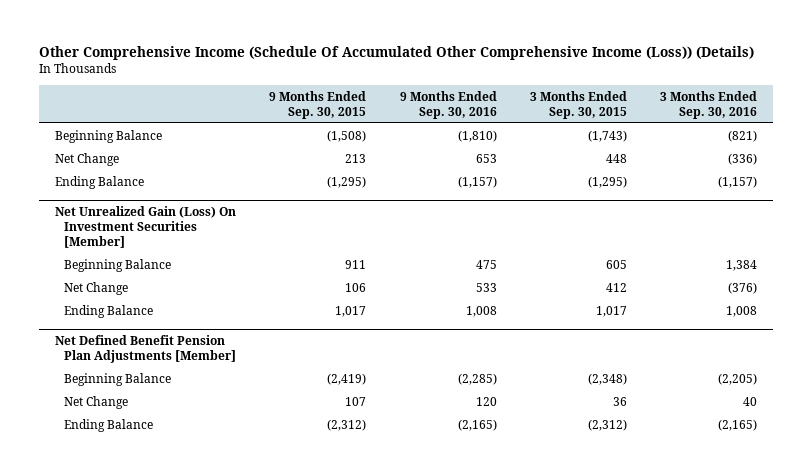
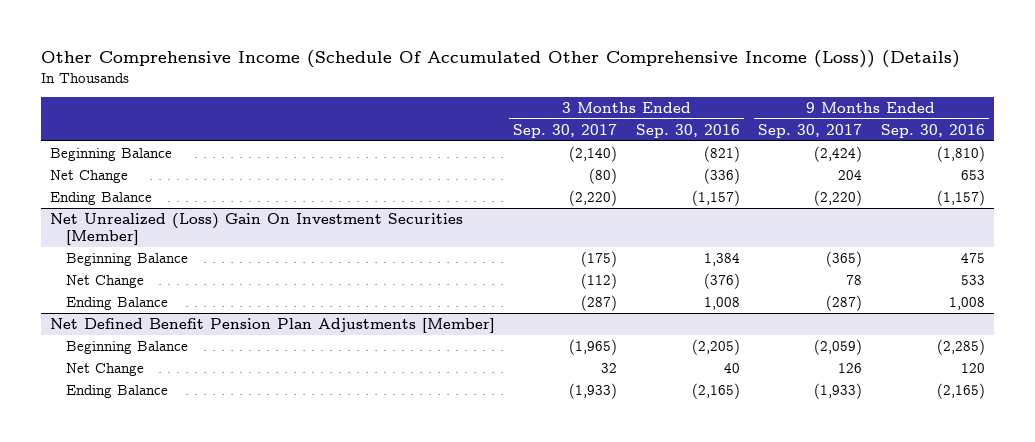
- | 9 Months Ended Sep. 30, 2015 | 9 Months Ended Sep. 30, 2016 | 3 Months Ended Sep. 30, 2015 | 3 Months Ended Sep. 30, 2016
+ | 3 Months Ended Sep. 30, 2017 | 3 Months Ended Sep. 30, 2016 | 9 Months Ended Sep. 30, 2017 | 9 Months Ended Sep. 30, 2016
- Net Unrealized Gain (Loss) On Investment Securities [Member]
+ Net Unrealized (Loss) Gain On Investment Securities [Member]

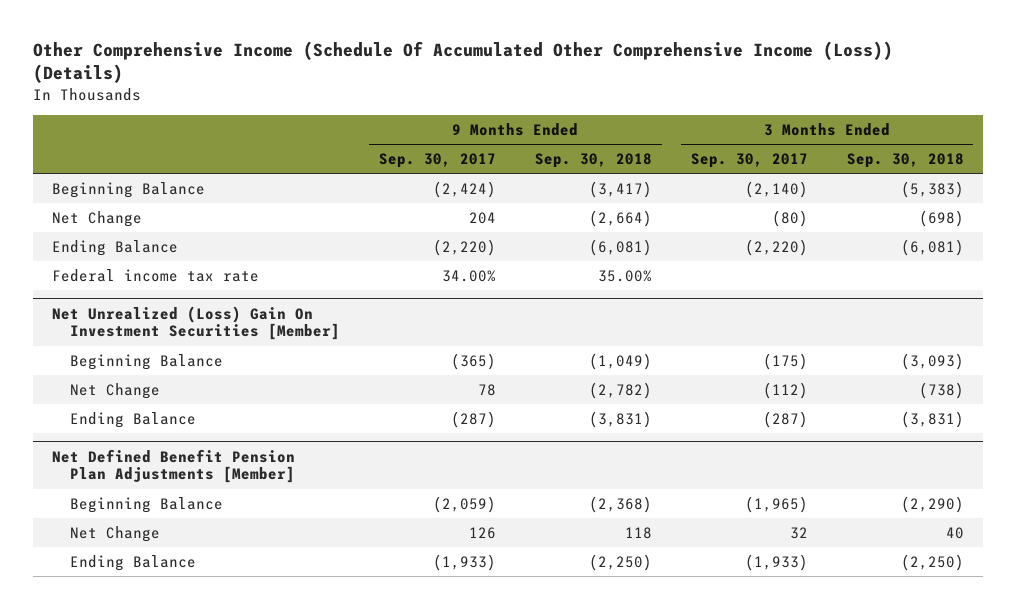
- | 3 Months Ended Sep. 30, 2017 | 3 Months Ended Sep. 30, 2016 | 9 Months Ended Sep. 30, 2017 | 9 Months Ended Sep. 30, 2016
+ | 9 Months Ended Sep. 30, 2017 | 9 Months Ended Sep. 30, 2018 | 3 Months Ended Sep. 30, 2017 | 3 Months Ended Sep. 30, 2018
+ Federal income tax rate | 34.00% | 35.00% | |

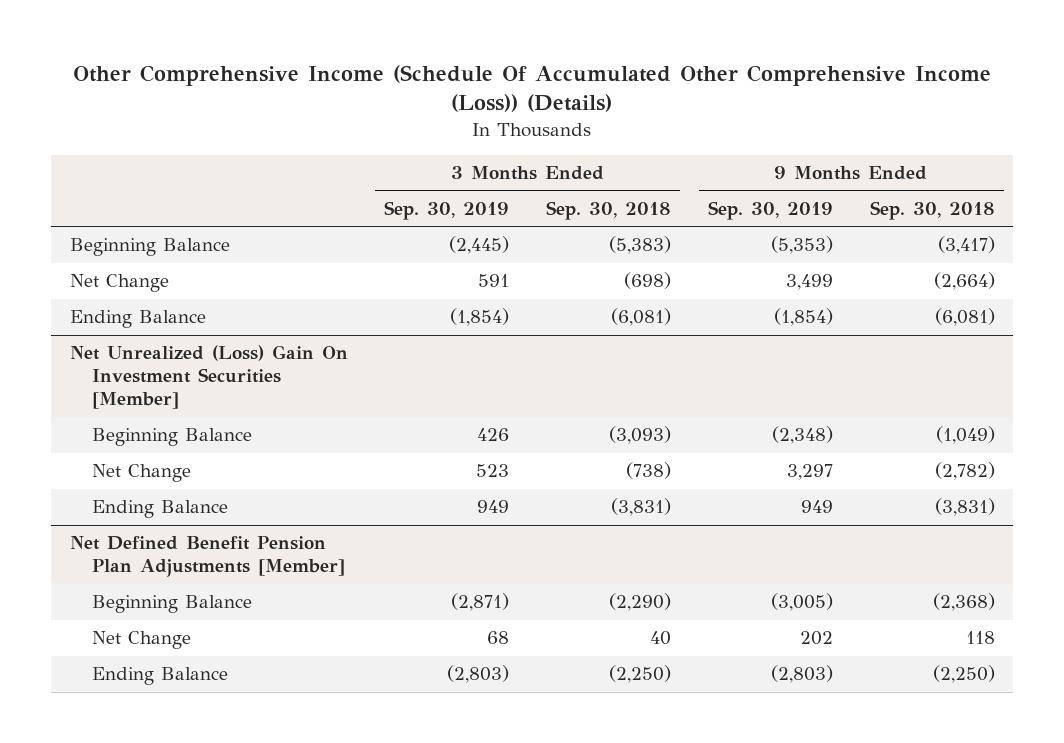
- | 9 Months Ended Sep. 30, 2017 | 9 Months Ended Sep. 30, 2018 | 3 Months Ended Sep. 30, 2017 | 3 Months Ended Sep. 30, 2018
+ | 3 Months Ended Sep. 30, 2019 | 3 Months Ended Sep. 30, 2018 | 9 Months Ended Sep. 30, 2019 | 9 Months Ended Sep. 30, 2018
- Federal income tax rate | 34.00% | 35.00% | |

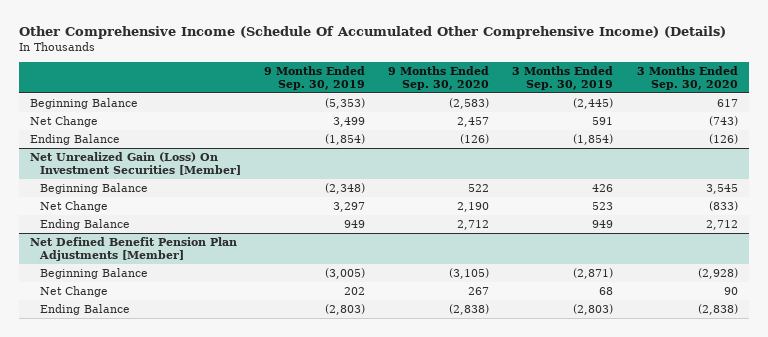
- Other Comprehensive Income (Schedule Of Accumulated Other Comprehensive Income (Loss)) (Details)
+ Other Comprehensive Income (Schedule Of Accumulated Other Comprehensive Income) (Details)
- | 3 Months Ended Sep. 30, 2019 | 3 Months Ended Sep. 30, 2018 | 9 Months Ended Sep. 30, 2019 | 9 Months Ended Sep. 30, 2018
+ | 9 Months Ended Sep. 30, 2019 | 9 Months Ended Sep. 30, 2020 | 3 Months Ended Sep. 30, 2019 | 3 Months Ended Sep. 30, 2020
- Net Unrealized (Loss) Gain On Investment Securities [Member]
+ Net Unrealized Gain (Loss) On Investment Securities [Member]

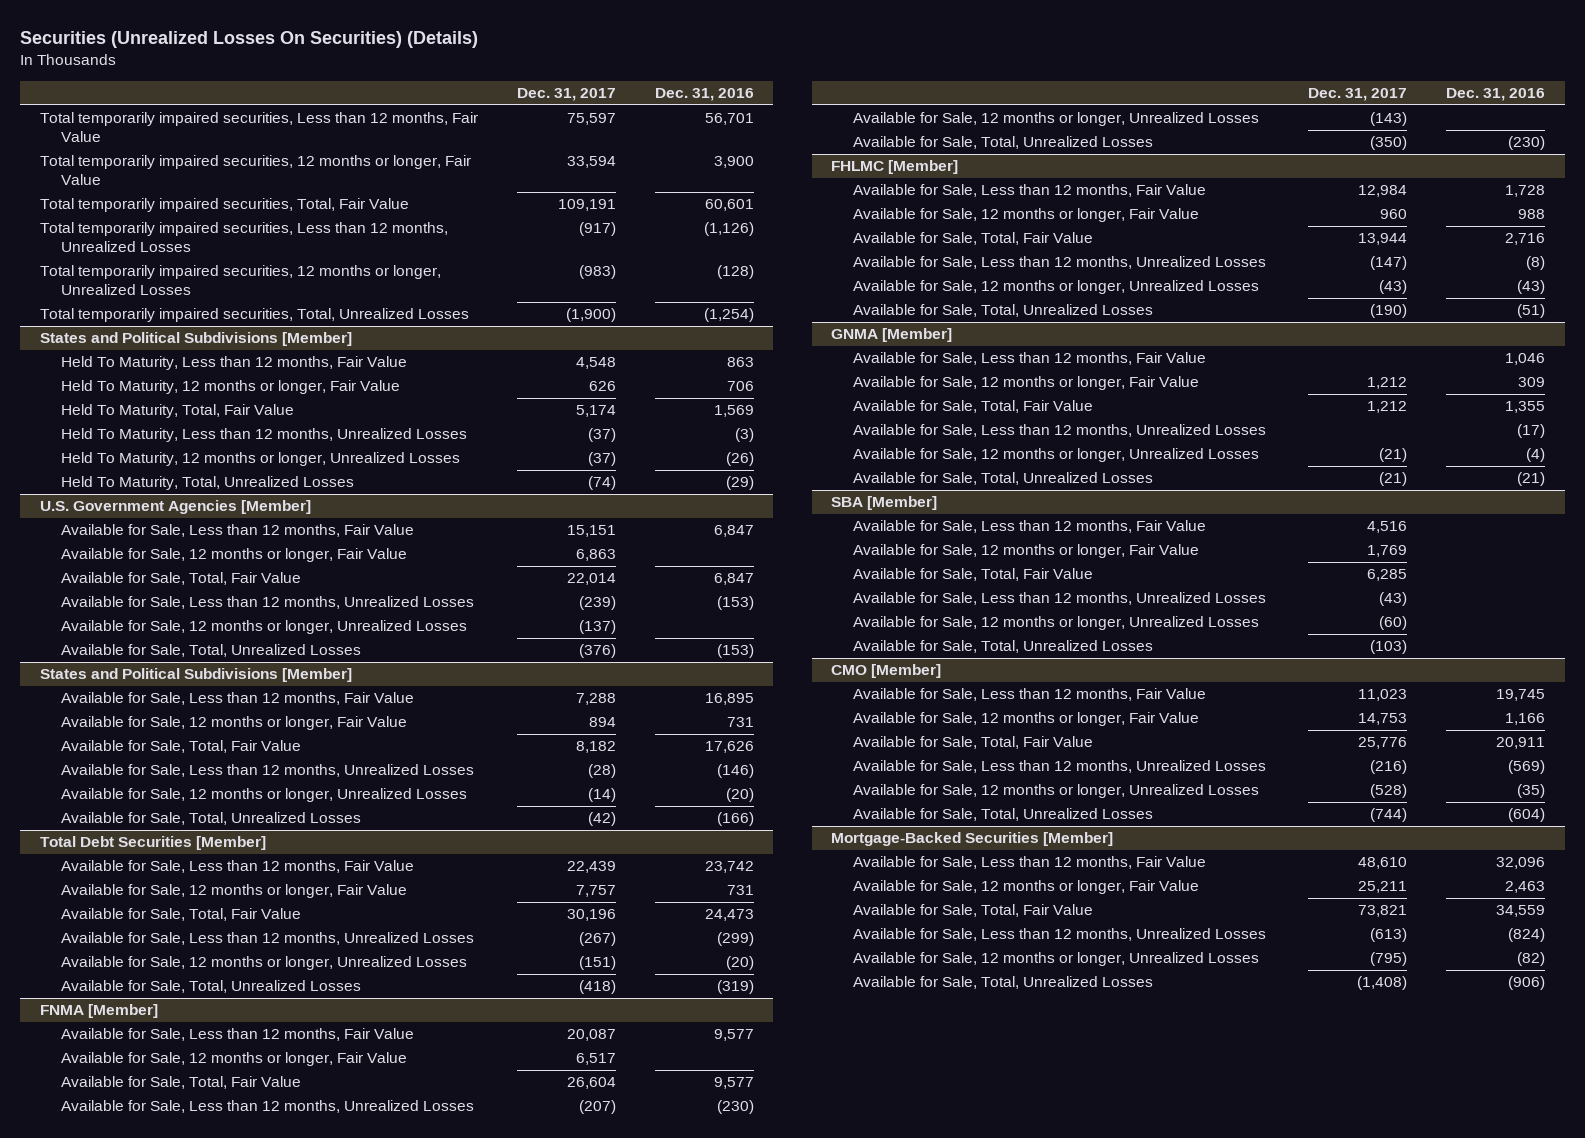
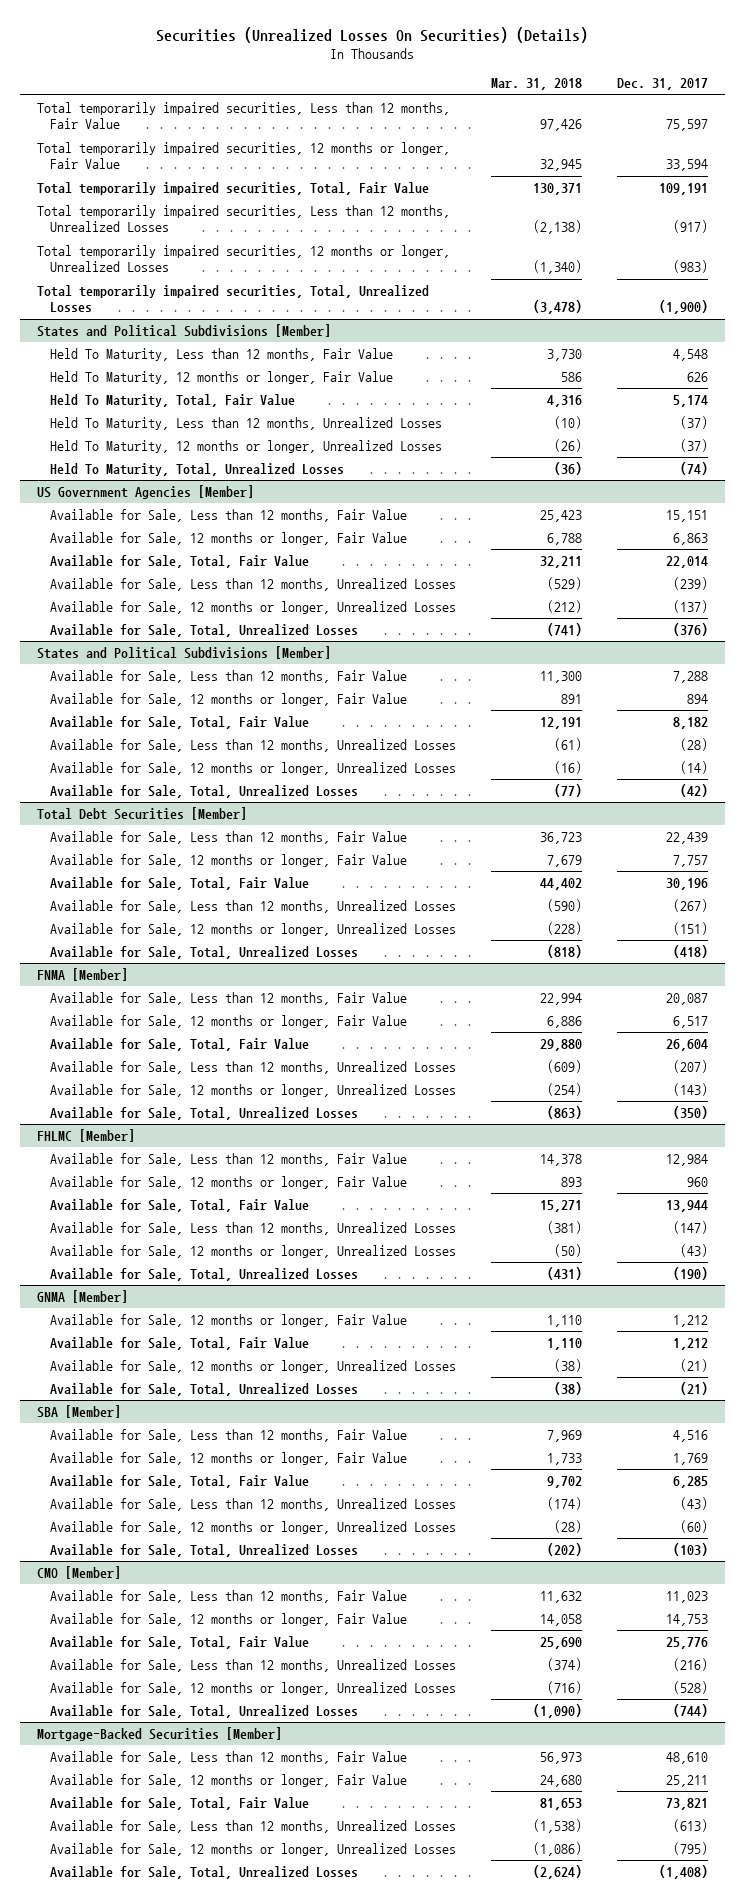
- | Dec. 31, 2017 | Dec. 31, 2016
+ | Mar. 31, 2018 | Dec. 31, 2017
- U.S. Government Agencies [Member]
+ US Government Agencies [Member]
@ GNMA [Member]
- Available for Sale, Less than 12 months, Fair Value | | 1,046
- Available for Sale, Less than 12 months, Unrealized Losses | | (17)

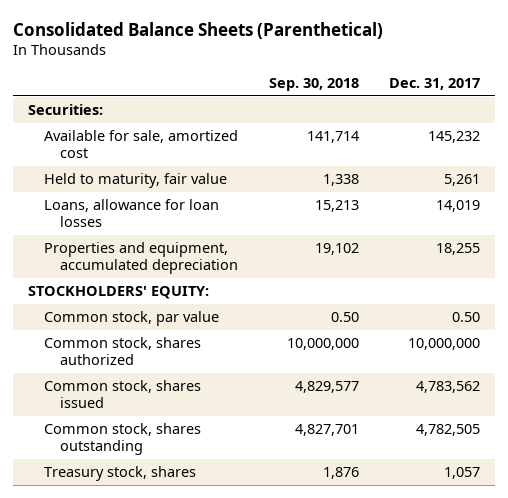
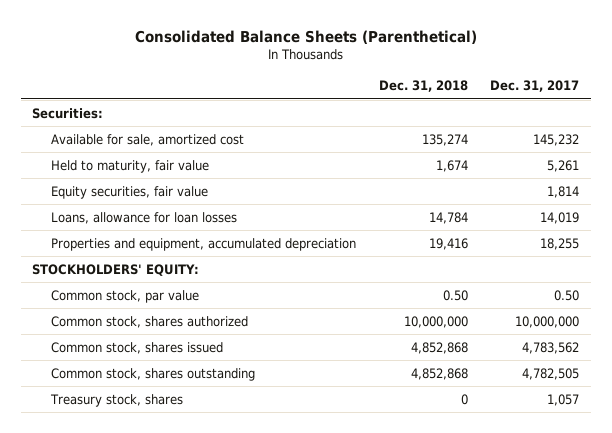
- | Sep. 30, 2018 | Dec. 31, 2017
+ | Dec. 31, 2018 | Dec. 31, 2017
+ Equity securities, fair value | | 1,814

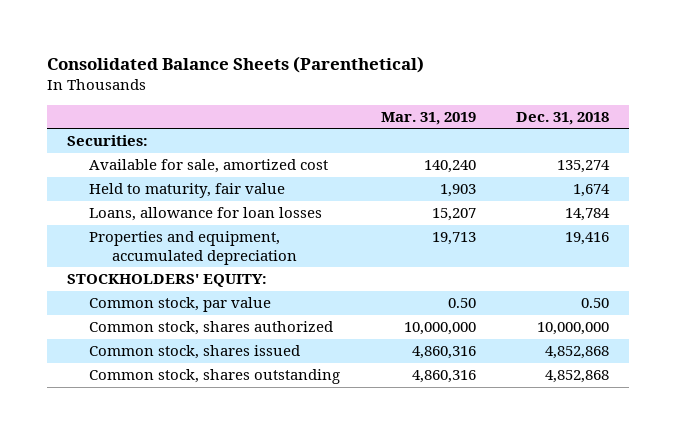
- | Dec. 31, 2018 | Dec. 31, 2017
+ | Mar. 31, 2019 | Dec. 31, 2018
- Equity securities, fair value | | 1,814
- Treasury stock, shares | 0 | 1,057

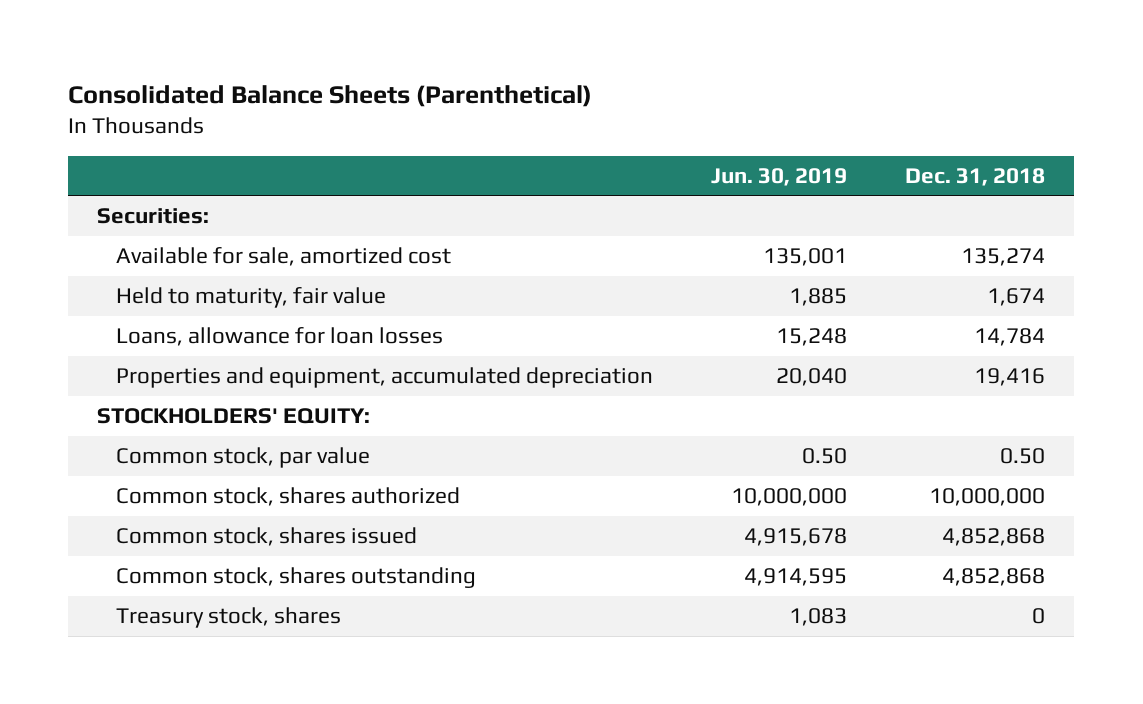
- | Mar. 31, 2019 | Dec. 31, 2018
+ | Jun. 30, 2019 | Dec. 31, 2018
+ Treasury stock, shares | 1,083 | 0

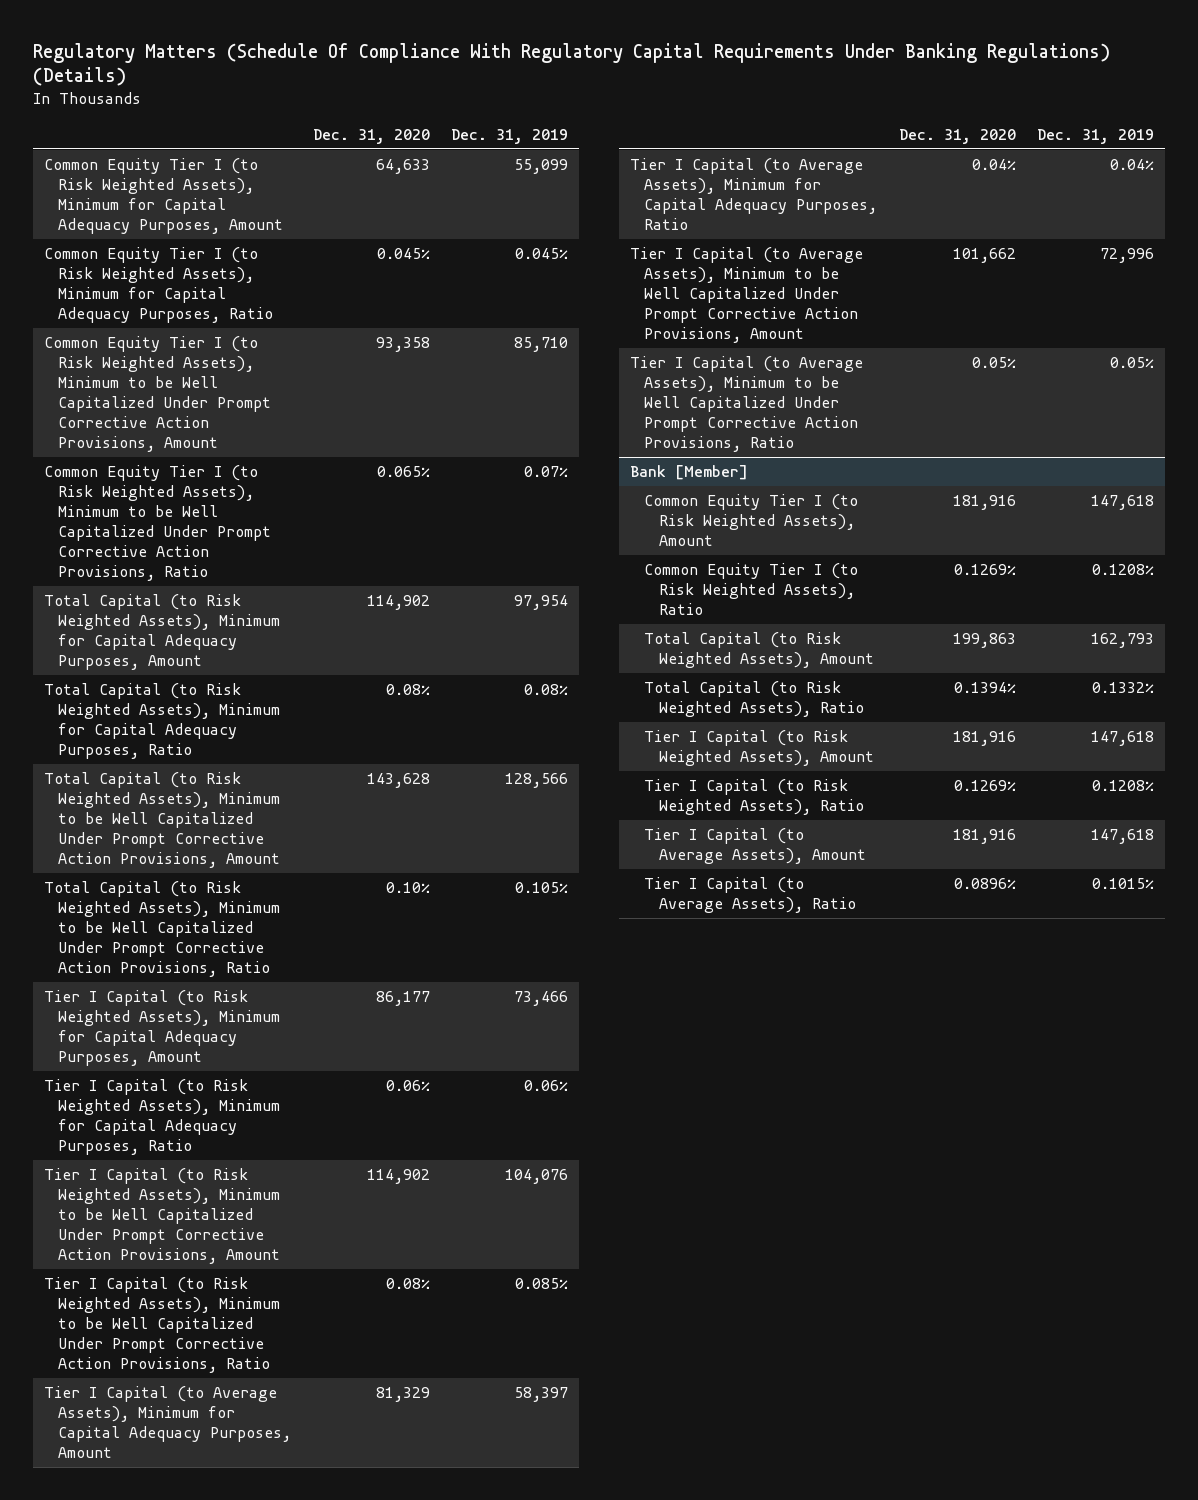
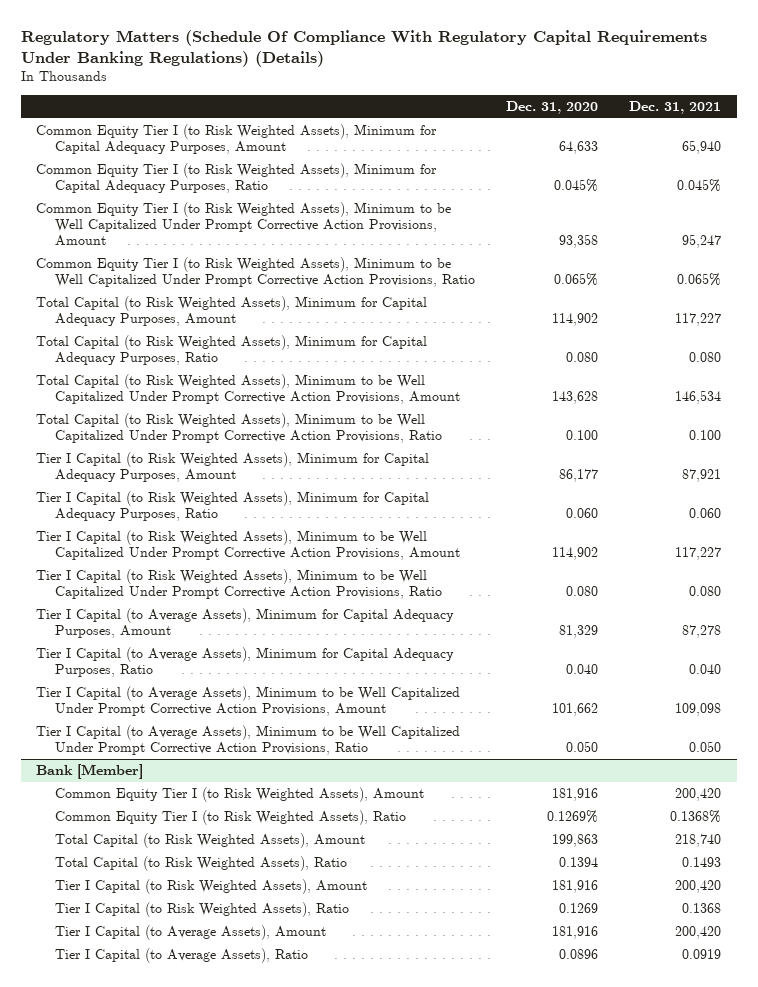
- | Dec. 31, 2020 | Dec. 31, 2019
+ | Dec. 31, 2020 | Dec. 31, 2021
- Total Capital (to Risk Weighted Assets), Minimum for Capital Adequacy Purposes, Ratio | 0.08% | 0.08%
+ Total Capital (to Risk Weighted Assets), Minimum for Capital Adequacy Purposes, Ratio | 0.080 | 0.080
- Total Capital (to Risk Weighted Assets), Minimum to be Well Capitalized Under Prompt Corrective Action Provisions, Ratio | 0.10% | 0.105%
+ Total Capital (to Risk Weighted Assets), Minimum to be Well Capitalized Under Prompt Corrective Action Provisions, Ratio | 0.100 | 0.100
- Tier I Capital (to Risk Weighted Assets), Minimum for Capital Adequacy Purposes, Ratio | 0.06% | 0.06%
+ Tier I Capital (to Risk Weighted Assets), Minimum for Capital Adequacy Purposes, Ratio | 0.060 | 0.060
- Tier I Capital (to Risk Weighted Assets), Minimum to be Well Capitalized Under Prompt Corrective Action Provisions, Ratio | 0.08% | 0.085%
+ Tier I Capital (to Risk Weighted Assets), Minimum to be Well Capitalized Under Prompt Corrective Action Provisions, Ratio | 0.080 | 0.080
- Tier I Capital (to Average Assets), Minimum for Capital Adequacy Purposes, Ratio | 0.04% | 0.04%
+ Tier I Capital (to Average Assets), Minimum for Capital Adequacy Purposes, Ratio | 0.040 | 0.040
- Tier I Capital (to Average Assets), Minimum to be Well Capitalized Under Prompt Corrective Action Provisions, Ratio | 0.05% | 0.05%
+ Tier I Capital (to Average Assets), Minimum to be Well Capitalized Under Prompt Corrective Action Provisions, Ratio | 0.050 | 0.050
@ Bank [Member]
- Total Capital (to Risk Weighted Assets), Ratio | 0.1394% | 0.1332%
+ Total Capital (to Risk Weighted Assets), Ratio | 0.1394 | 0.1493
- Tier I Capital (to Risk Weighted Assets), Ratio | 0.1269% | 0.1208%
+ Tier I Capital (to Risk Weighted Assets), Ratio | 0.1269 | 0.1368
- Tier I Capital (to Average Assets), Ratio | 0.0896% | 0.1015%
+ Tier I Capital (to Average Assets), Ratio | 0.0896 | 0.0919

